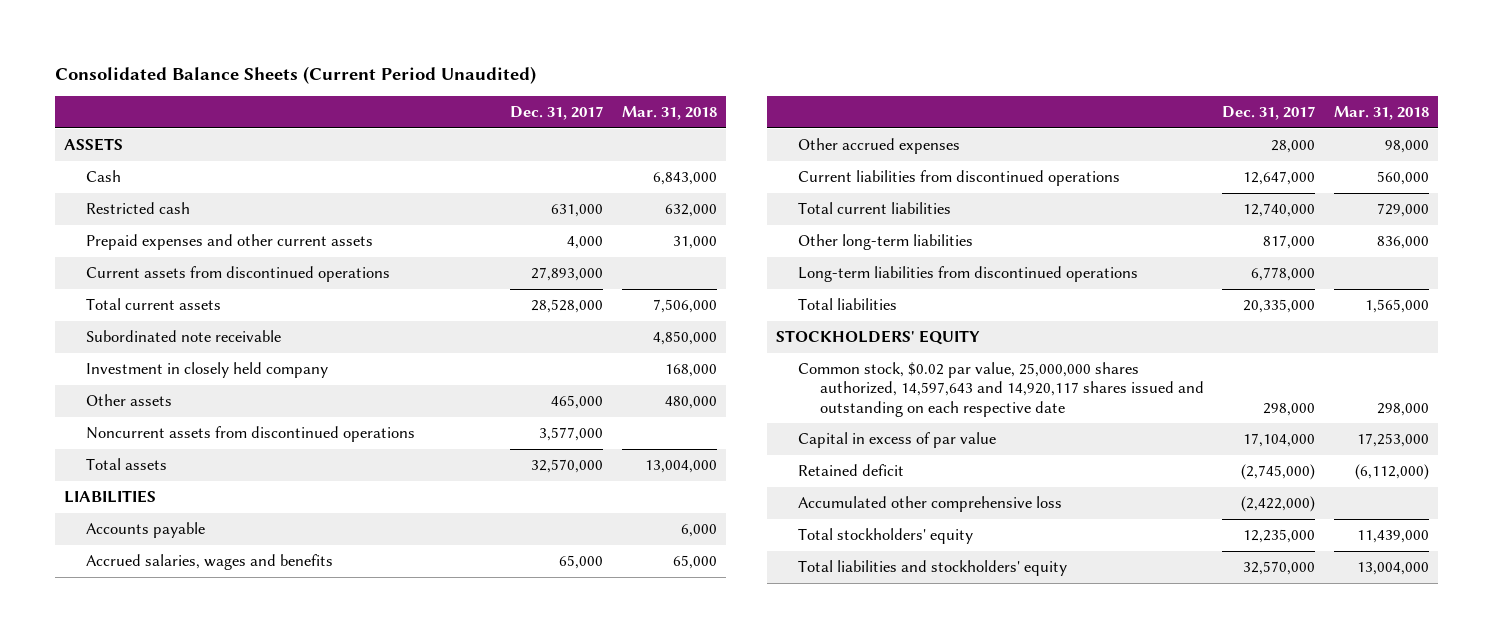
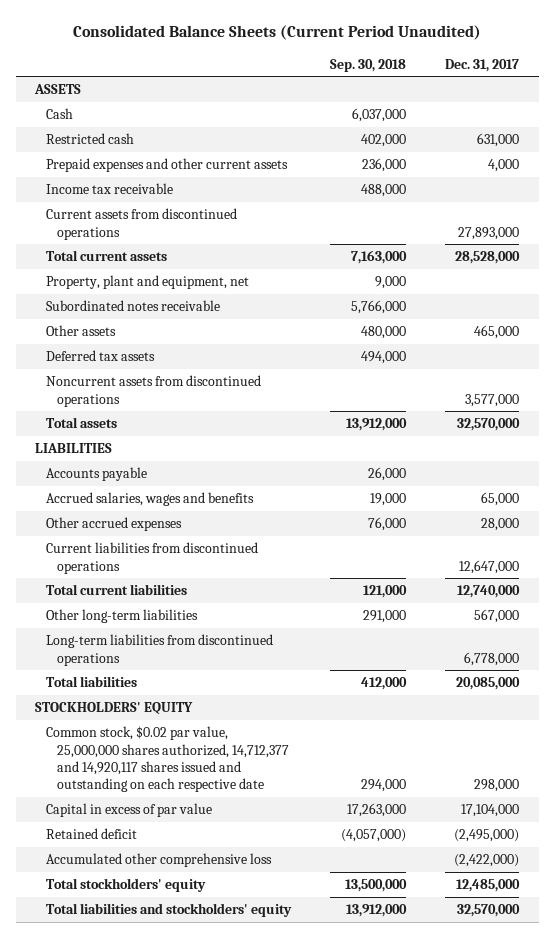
- | Dec. 31, 2017 | Mar. 31, 2018
+ | Sep. 30, 2018 | Dec. 31, 2017
+ Income tax receivable | 488,000 |
- Subordinated note receivable | | 4,850,000
- Investment in closely held company | | 168,000
+ Property, plant and equipment, net | 9,000 |
+ Subordinated notes receivable | 5,766,000 |
+ Deferred tax assets | 494,000 |
- Other long-term liabilities | 817,000 | 836,000
+ Other long-term liabilities | 291,000 | 567,000
- Total liabilities | 20,335,000 | 1,565,000
+ Total liabilities | 412,000 | 20,085,000
- Common stock, $0.02 par value, 25,000,000 shares authorized, 14,597,643 and 14,920,117 shares issued and outstanding on each respective date | 298,000 | 298,000
+ Common stock, $0.02 par value, 25,000,000 shares authorized, 14,712,377 and 14,920,117 shares issued and outstanding on each respective date | 294,000 | 298,000
- Retained deficit | (2,745,000) | (6,112,000)
+ Retained deficit | (4,057,000) | (2,495,000)
- Total stockholders' equity | 12,235,000 | 11,439,000
+ Total stockholders' equity | 13,500,000 | 12,485,000

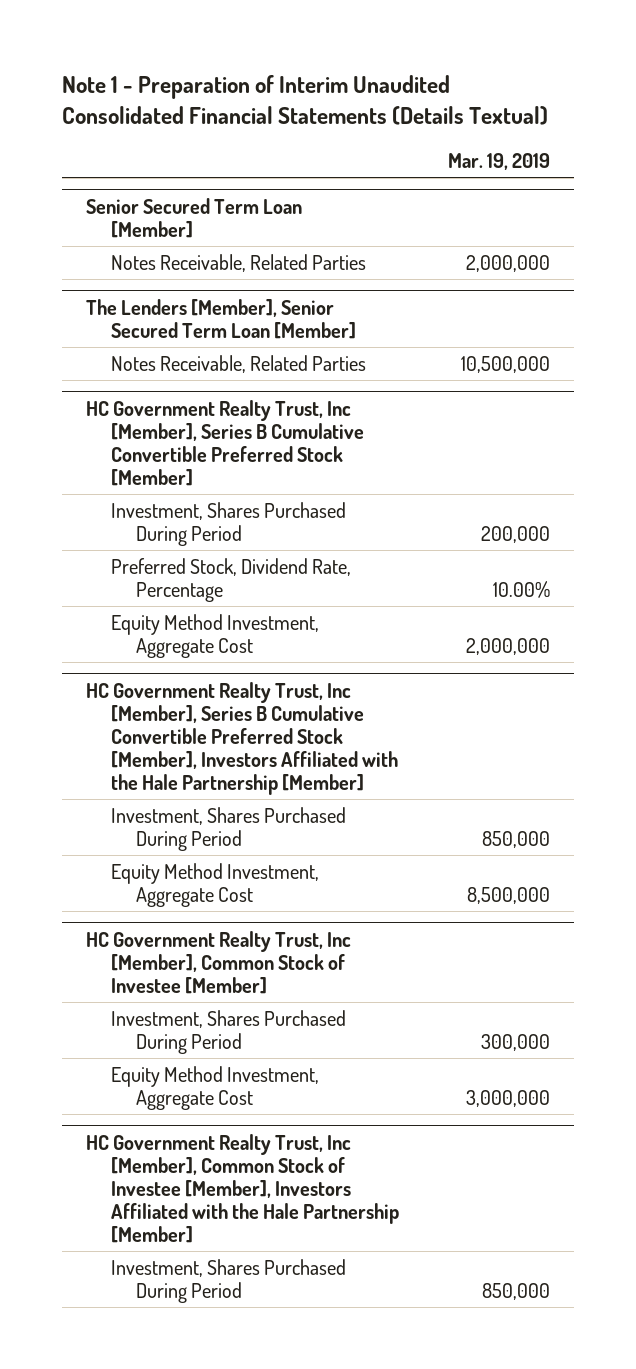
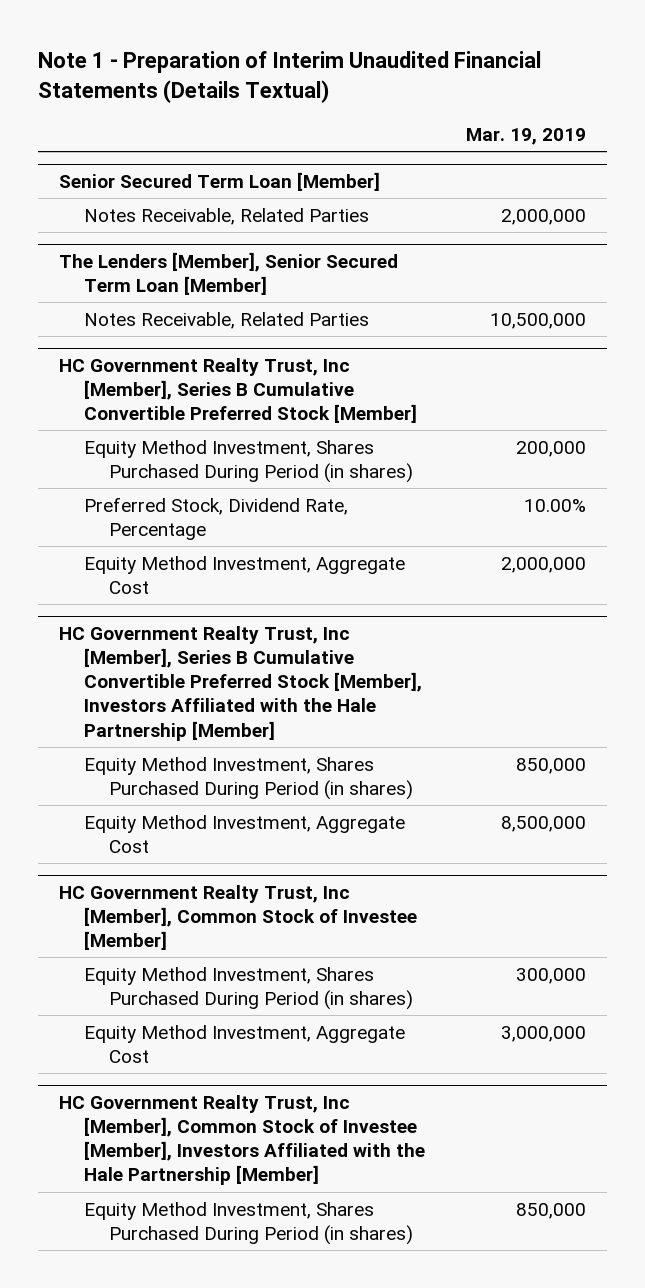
- Note 1 - Preparation of Interim Unaudited Consolidated Financial Statements (Details Textual)
+ Note 1 - Preparation of Interim Unaudited Financial Statements (Details Textual)
@ HC Government Realty Trust, Inc [Member], Series B Cumulative Convertible Preferred Stock [Member]
- Investment, Shares Purchased During Period | 200,000
+ Equity Method Investment, Shares Purchased During Period (in shares) | 200,000
@ HC Government Realty Trust, Inc [Member], Series B Cumulative Convertible Preferred Stock [Member], Investors Affiliated with the Hale Partnership [Member]
- Investment, Shares Purchased During Period | 850,000
+ Equity Method Investment, Shares Purchased During Period (in shares) | 850,000
@ HC Government Realty Trust, Inc [Member], Common Stock of Investee [Member]
- Investment, Shares Purchased During Period | 300,000
+ Equity Method Investment, Shares Purchased During Period (in shares) | 300,000
@ HC Government Realty Trust, Inc [Member], Common Stock of Investee [Member], Investors Affiliated with the Hale Partnership [Member]
- Investment, Shares Purchased During Period | 850,000
+ Equity Method Investment, Shares Purchased During Period (in shares) | 850,000

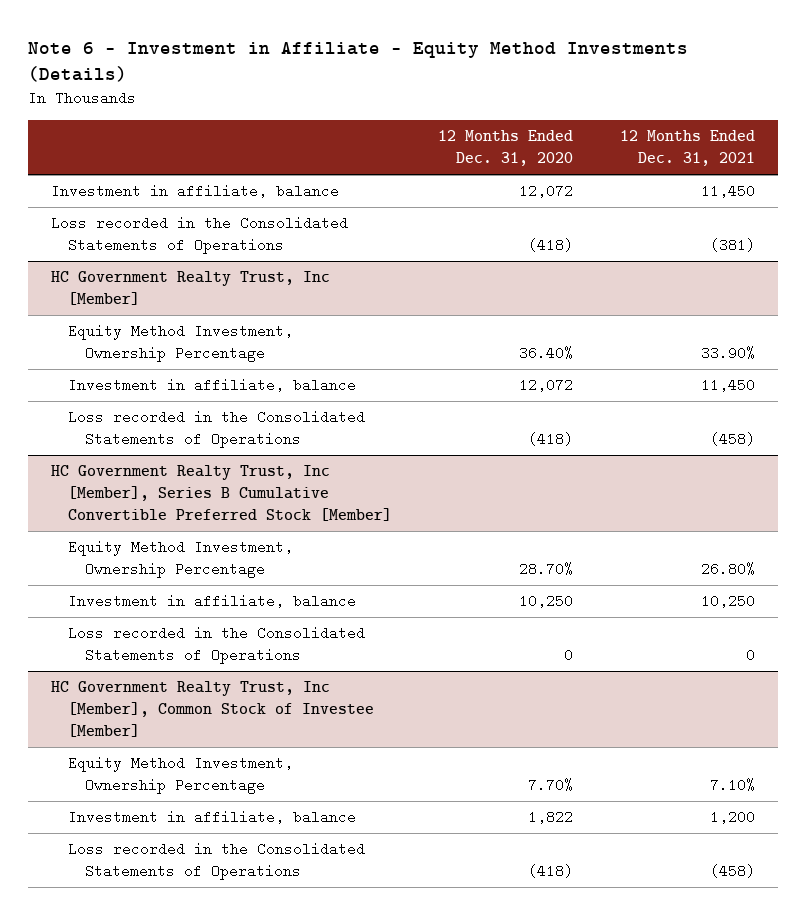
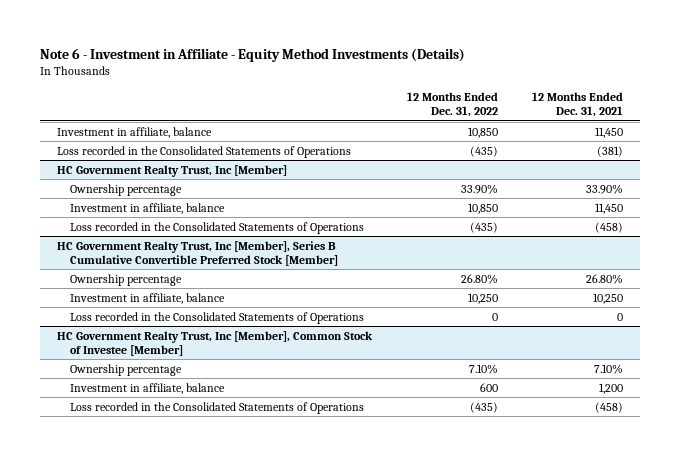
- | 12 Months Ended Dec. 31, 2020 | 12 Months Ended Dec. 31, 2021
+ | 12 Months Ended Dec. 31, 2022 | 12 Months Ended Dec. 31, 2021
@ HC Government Realty Trust, Inc [Member]
- Equity Method Investment, Ownership Percentage | 36.40% | 33.90%
+ Ownership percentage | 33.90% | 33.90%
@ HC Government Realty Trust, Inc [Member], Series B Cumulative Convertible Preferred Stock [Member]
- Equity Method Investment, Ownership Percentage | 28.70% | 26.80%
+ Ownership percentage | 26.80% | 26.80%
@ HC Government Realty Trust, Inc [Member], Common Stock of Investee [Member]
- Equity Method Investment, Ownership Percentage | 7.70% | 7.10%
+ Ownership percentage | 7.10% | 7.10%

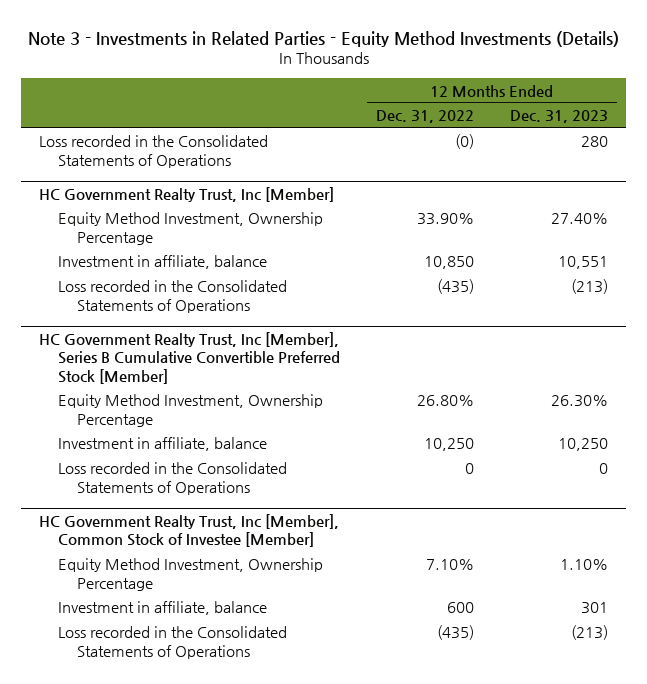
- Note 6 - Investment in Affiliate - Equity Method Investments (Details)
+ Note 3 - Investments in Related Parties - Equity Method Investments (Details)
- | 12 Months Ended Dec. 31, 2022 | 12 Months Ended Dec. 31, 2021
+ | 12 Months Ended Dec. 31, 2022 | 12 Months Ended Dec. 31, 2023
- Investment in affiliate, balance | 10,850 | 11,450
- Loss recorded in the Consolidated Statements of Operations | (435) | (381)
+ Loss recorded in the Consolidated Statements of Operations | (0) | 280
@ HC Government Realty Trust, Inc [Member]
- Ownership percentage | 33.90% | 33.90%
+ Equity Method Investment, Ownership Percentage | 33.90% | 27.40%
@ HC Government Realty Trust, Inc [Member], Series B Cumulative Convertible Preferred Stock [Member]
- Ownership percentage | 26.80% | 26.80%
+ Equity Method Investment, Ownership Percentage | 26.80% | 26.30%
@ HC Government Realty Trust, Inc [Member], Common Stock of Investee [Member]
- Ownership percentage | 7.10% | 7.10%
+ Equity Method Investment, Ownership Percentage | 7.10% | 1.10%

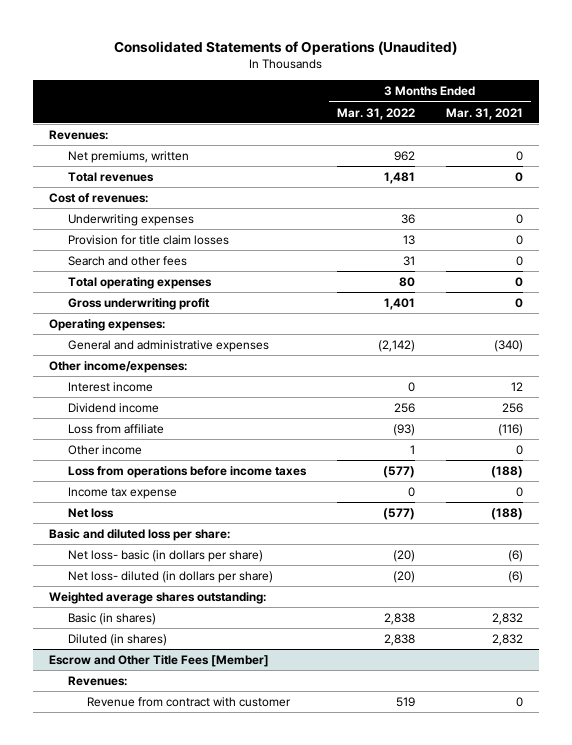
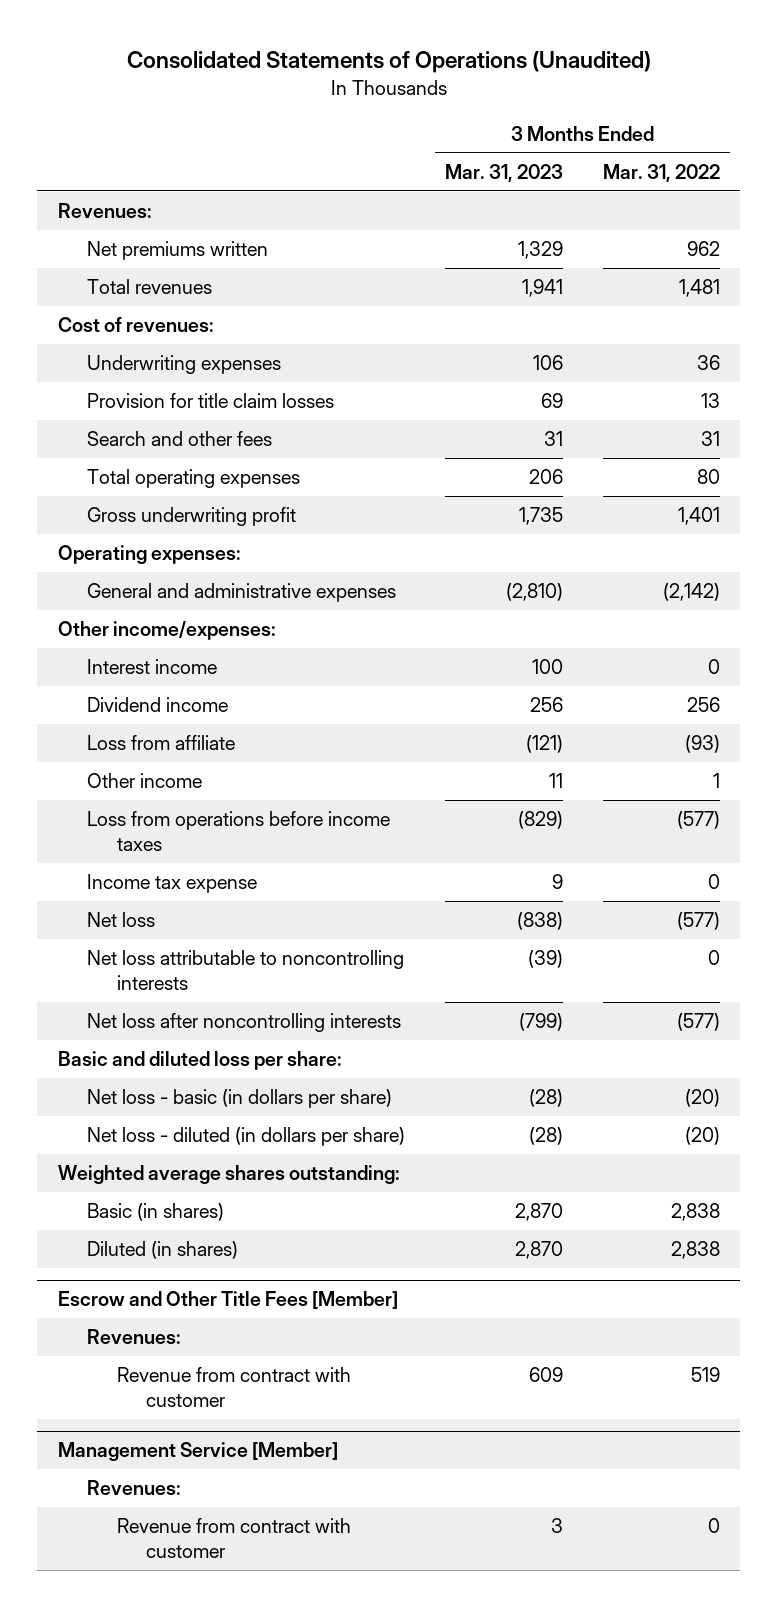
- | 3 Months Ended Mar. 31, 2022 | 3 Months Ended Mar. 31, 2021
+ | 3 Months Ended Mar. 31, 2023 | 3 Months Ended Mar. 31, 2022
- Net premiums, written | 962 | 0
+ Net premiums written | 1,329 | 962
+ Net loss attributable to noncontrolling interests | (39) | 0
+ Net loss after noncontrolling interests | (799) | (577)
- Net loss- basic (in dollars per share) | (20) | (6)
- Net loss- diluted (in dollars per share) | (20) | (6)
+ Net loss - basic (in dollars per share) | (28) | (20)
+ Net loss - diluted (in dollars per share) | (28) | (20)
+ Management Service [Member]
+ Revenues:
+ Revenue from contract with customer | 3 | 0

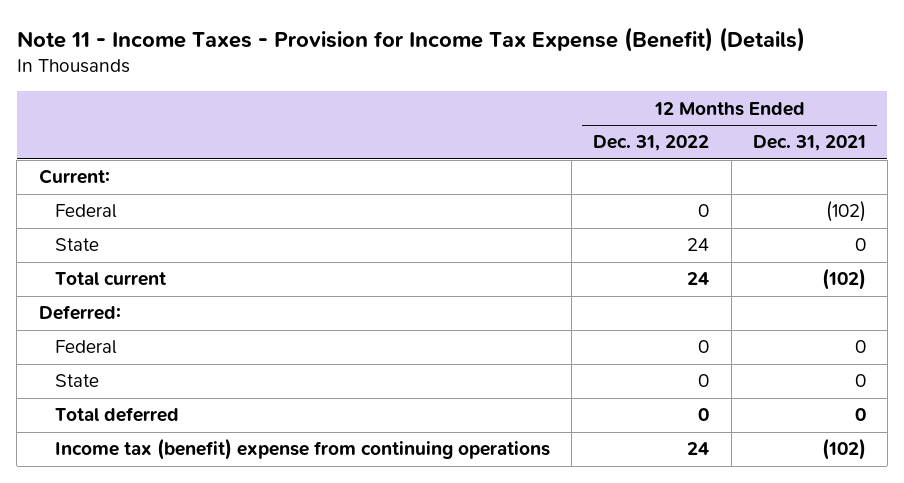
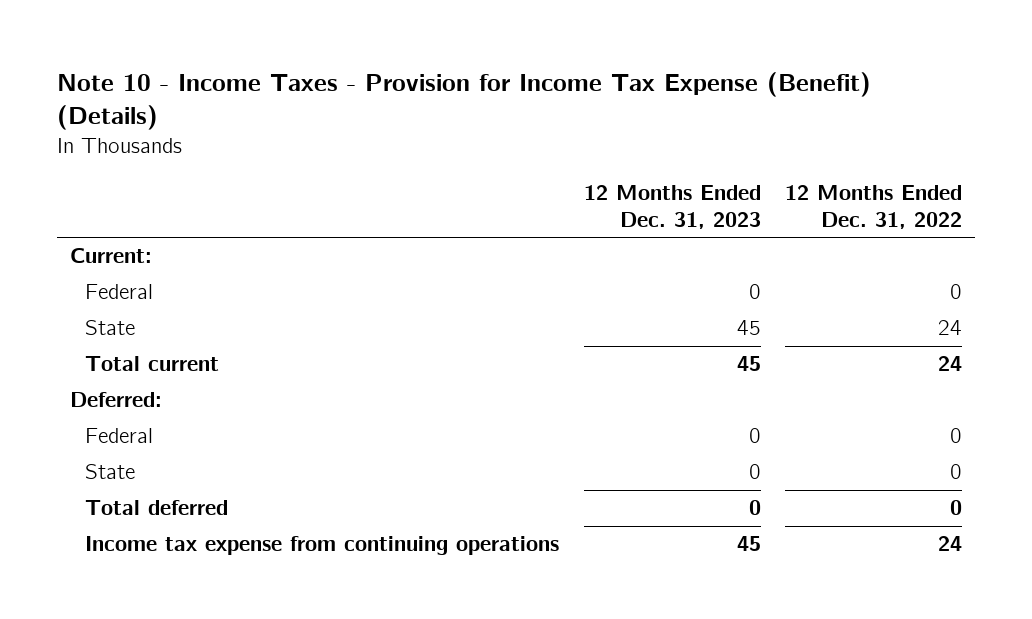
- Note 11 - Income Taxes - Provision for Income Tax Expense (Benefit) (Details)
+ Note 10 - Income Taxes - Provision for Income Tax Expense (Benefit) (Details)
- | 12 Months Ended Dec. 31, 2022 | 12 Months Ended Dec. 31, 2021
+ | 12 Months Ended Dec. 31, 2023 | 12 Months Ended Dec. 31, 2022
- Income tax (benefit) expense from continuing operations | 24 | (102)
+ Income tax expense from continuing operations | 45 | 24

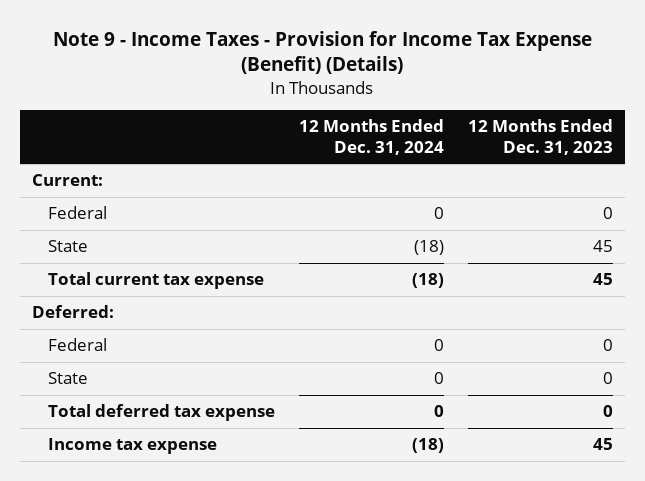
- Note 10 - Income Taxes - Provision for Income Tax Expense (Benefit) (Details)
+ Note 9 - Income Taxes - Provision for Income Tax Expense (Benefit) (Details)
- | 12 Months Ended Dec. 31, 2023 | 12 Months Ended Dec. 31, 2022
+ | 12 Months Ended Dec. 31, 2024 | 12 Months Ended Dec. 31, 2023
- Total current | 45 | 24
+ Total current tax expense | (18) | 45
- Total deferred | 0 | 0
- Income tax expense from continuing operations | 45 | 24
+ Total deferred tax expense | 0 | 0
+ Income tax expense | (18) | 45

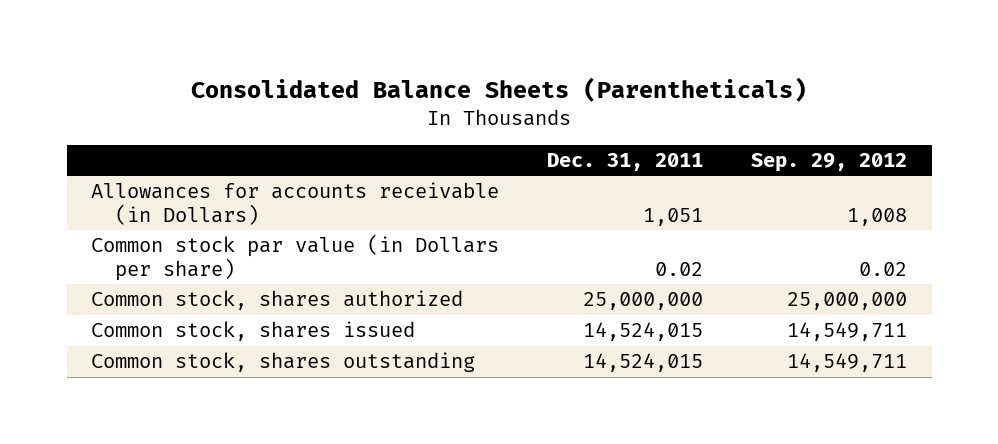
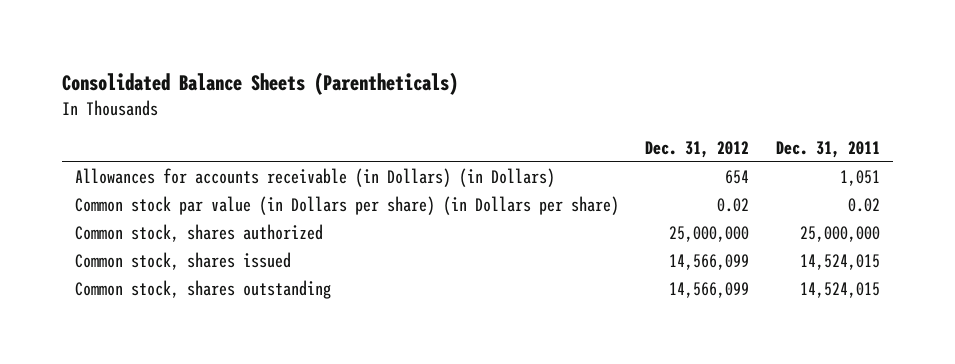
- | Dec. 31, 2011 | Sep. 29, 2012
+ | Dec. 31, 2012 | Dec. 31, 2011
- Allowances for accounts receivable (in Dollars) | 1,051 | 1,008
- Common stock par value (in Dollars per share) | 0.02 | 0.02
+ Allowances for accounts receivable (in Dollars) (in Dollars) | 654 | 1,051
+ Common stock par value (in Dollars per share) (in Dollars per share) | 0.02 | 0.02

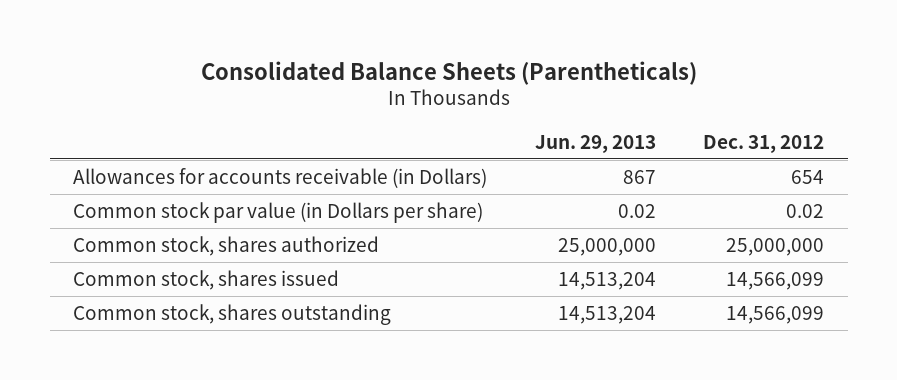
- | Dec. 31, 2012 | Dec. 31, 2011
+ | Jun. 29, 2013 | Dec. 31, 2012
- Allowances for accounts receivable (in Dollars) (in Dollars) | 654 | 1,051
- Common stock par value (in Dollars per share) (in Dollars per share) | 0.02 | 0.02
+ Allowances for accounts receivable (in Dollars) | 867 | 654
+ Common stock par value (in Dollars per share) | 0.02 | 0.02

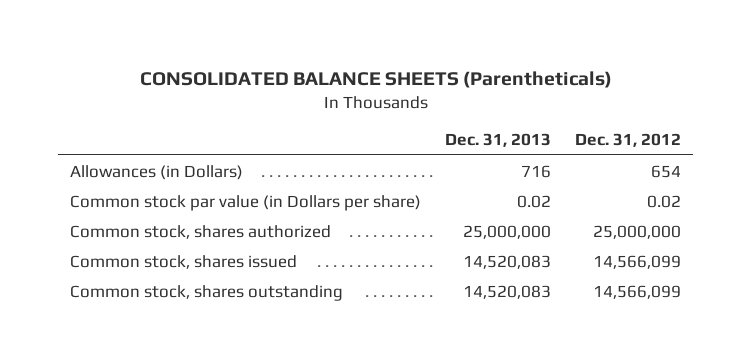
- Consolidated Balance Sheets (Parentheticals)
+ CONSOLIDATED BALANCE SHEETS (Parentheticals)
- | Jun. 29, 2013 | Dec. 31, 2012
+ | Dec. 31, 2013 | Dec. 31, 2012
- Allowances for accounts receivable (in Dollars) | 867 | 654
+ Allowances (in Dollars) | 716 | 654

